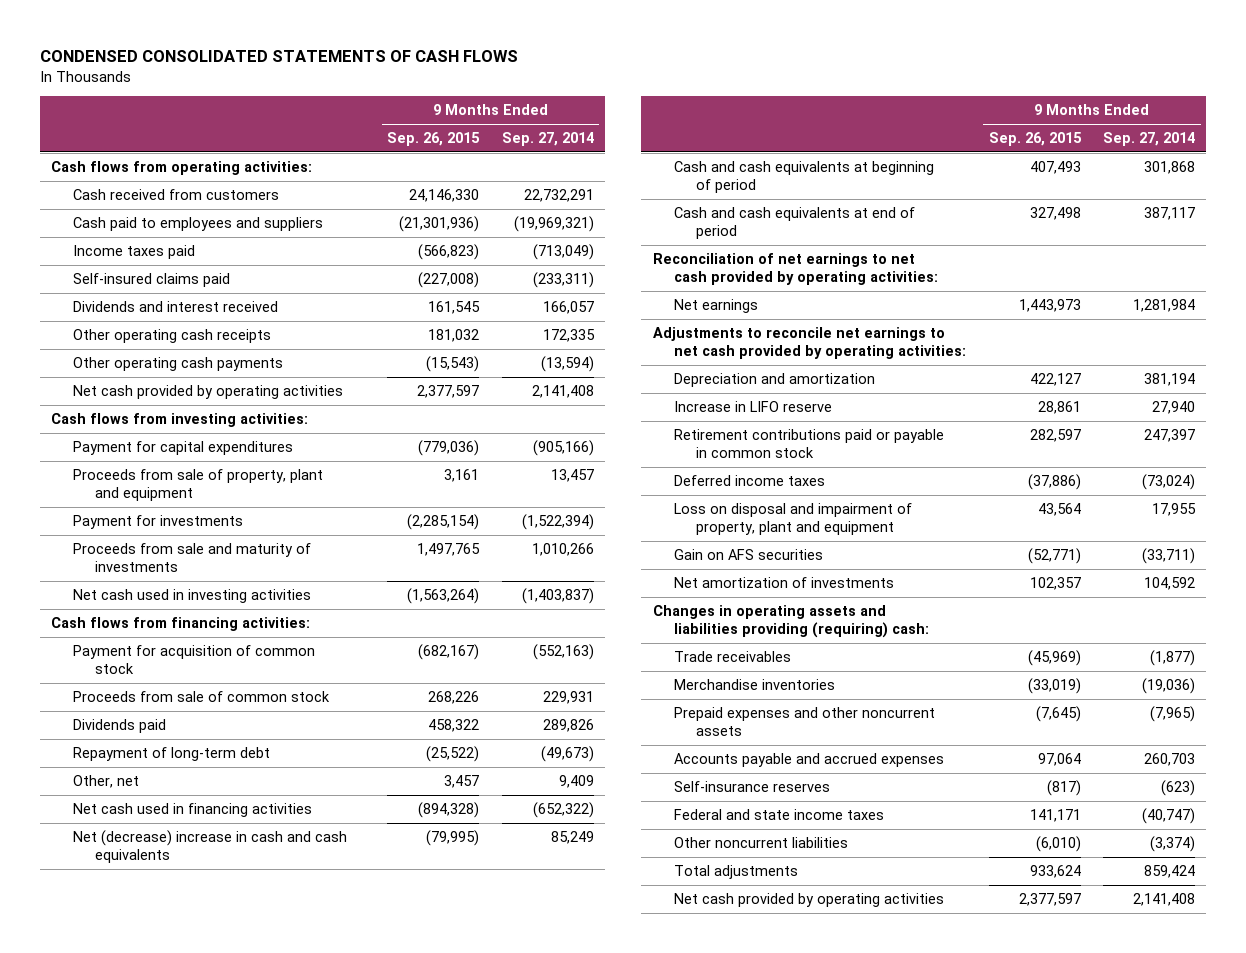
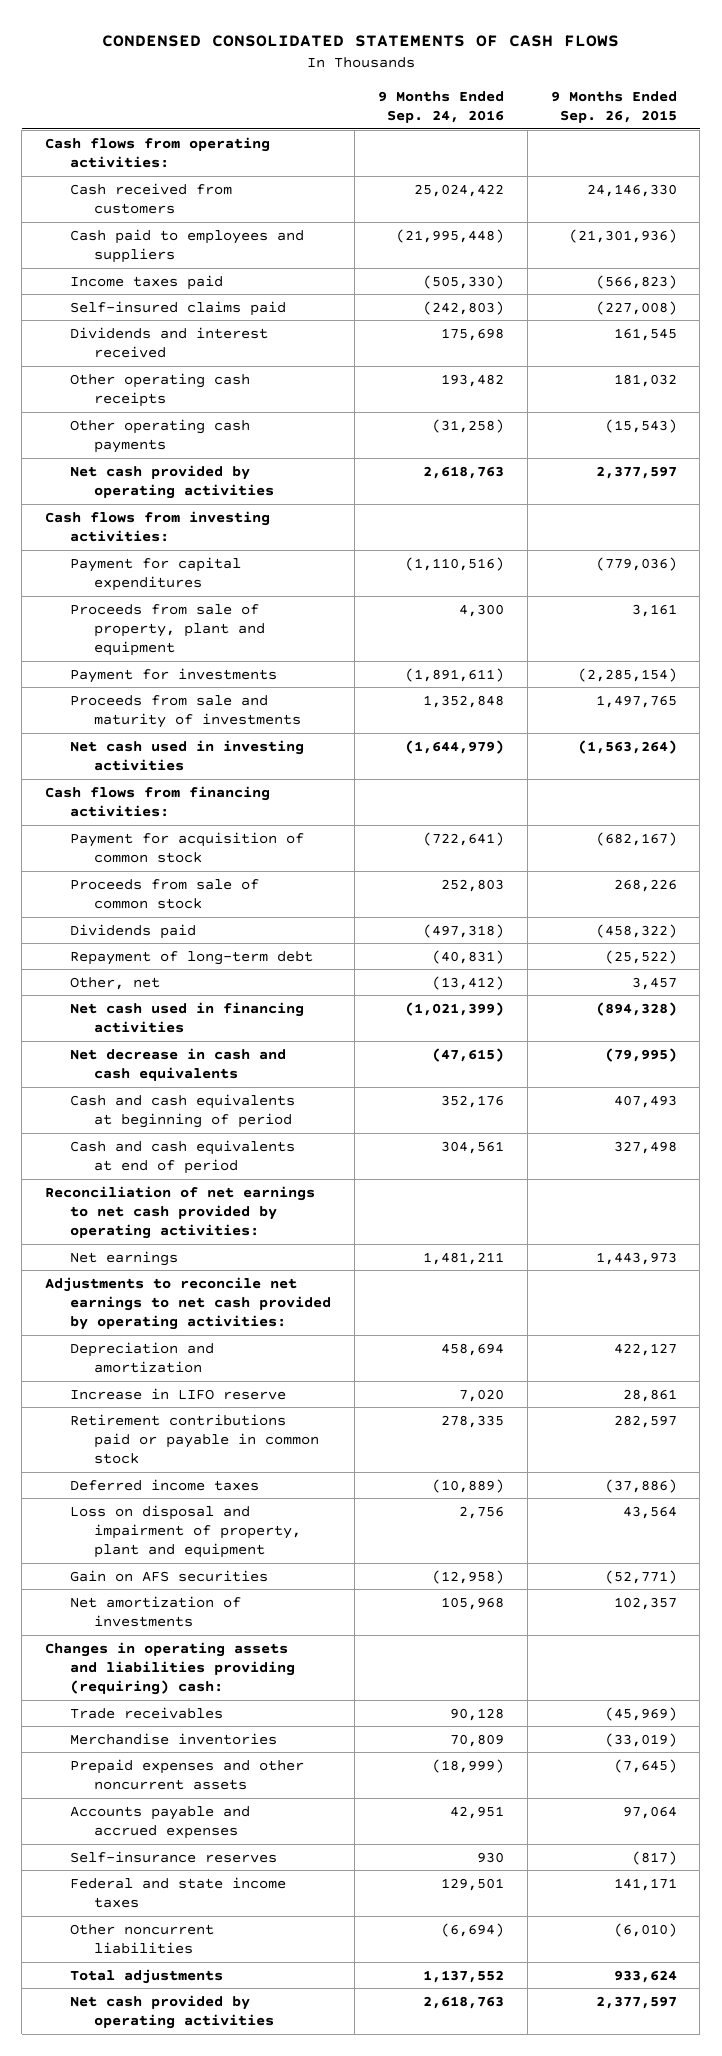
- | 9 Months Ended Sep. 26, 2015 | 9 Months Ended Sep. 27, 2014
+ | 9 Months Ended Sep. 24, 2016 | 9 Months Ended Sep. 26, 2015
- Dividends paid | 458,322 | 289,826
+ Dividends paid | (497,318) | (458,322)
- Net (decrease) increase in cash and cash equivalents | (79,995) | 85,249
+ Net decrease in cash and cash equivalents | (47,615) | (79,995)

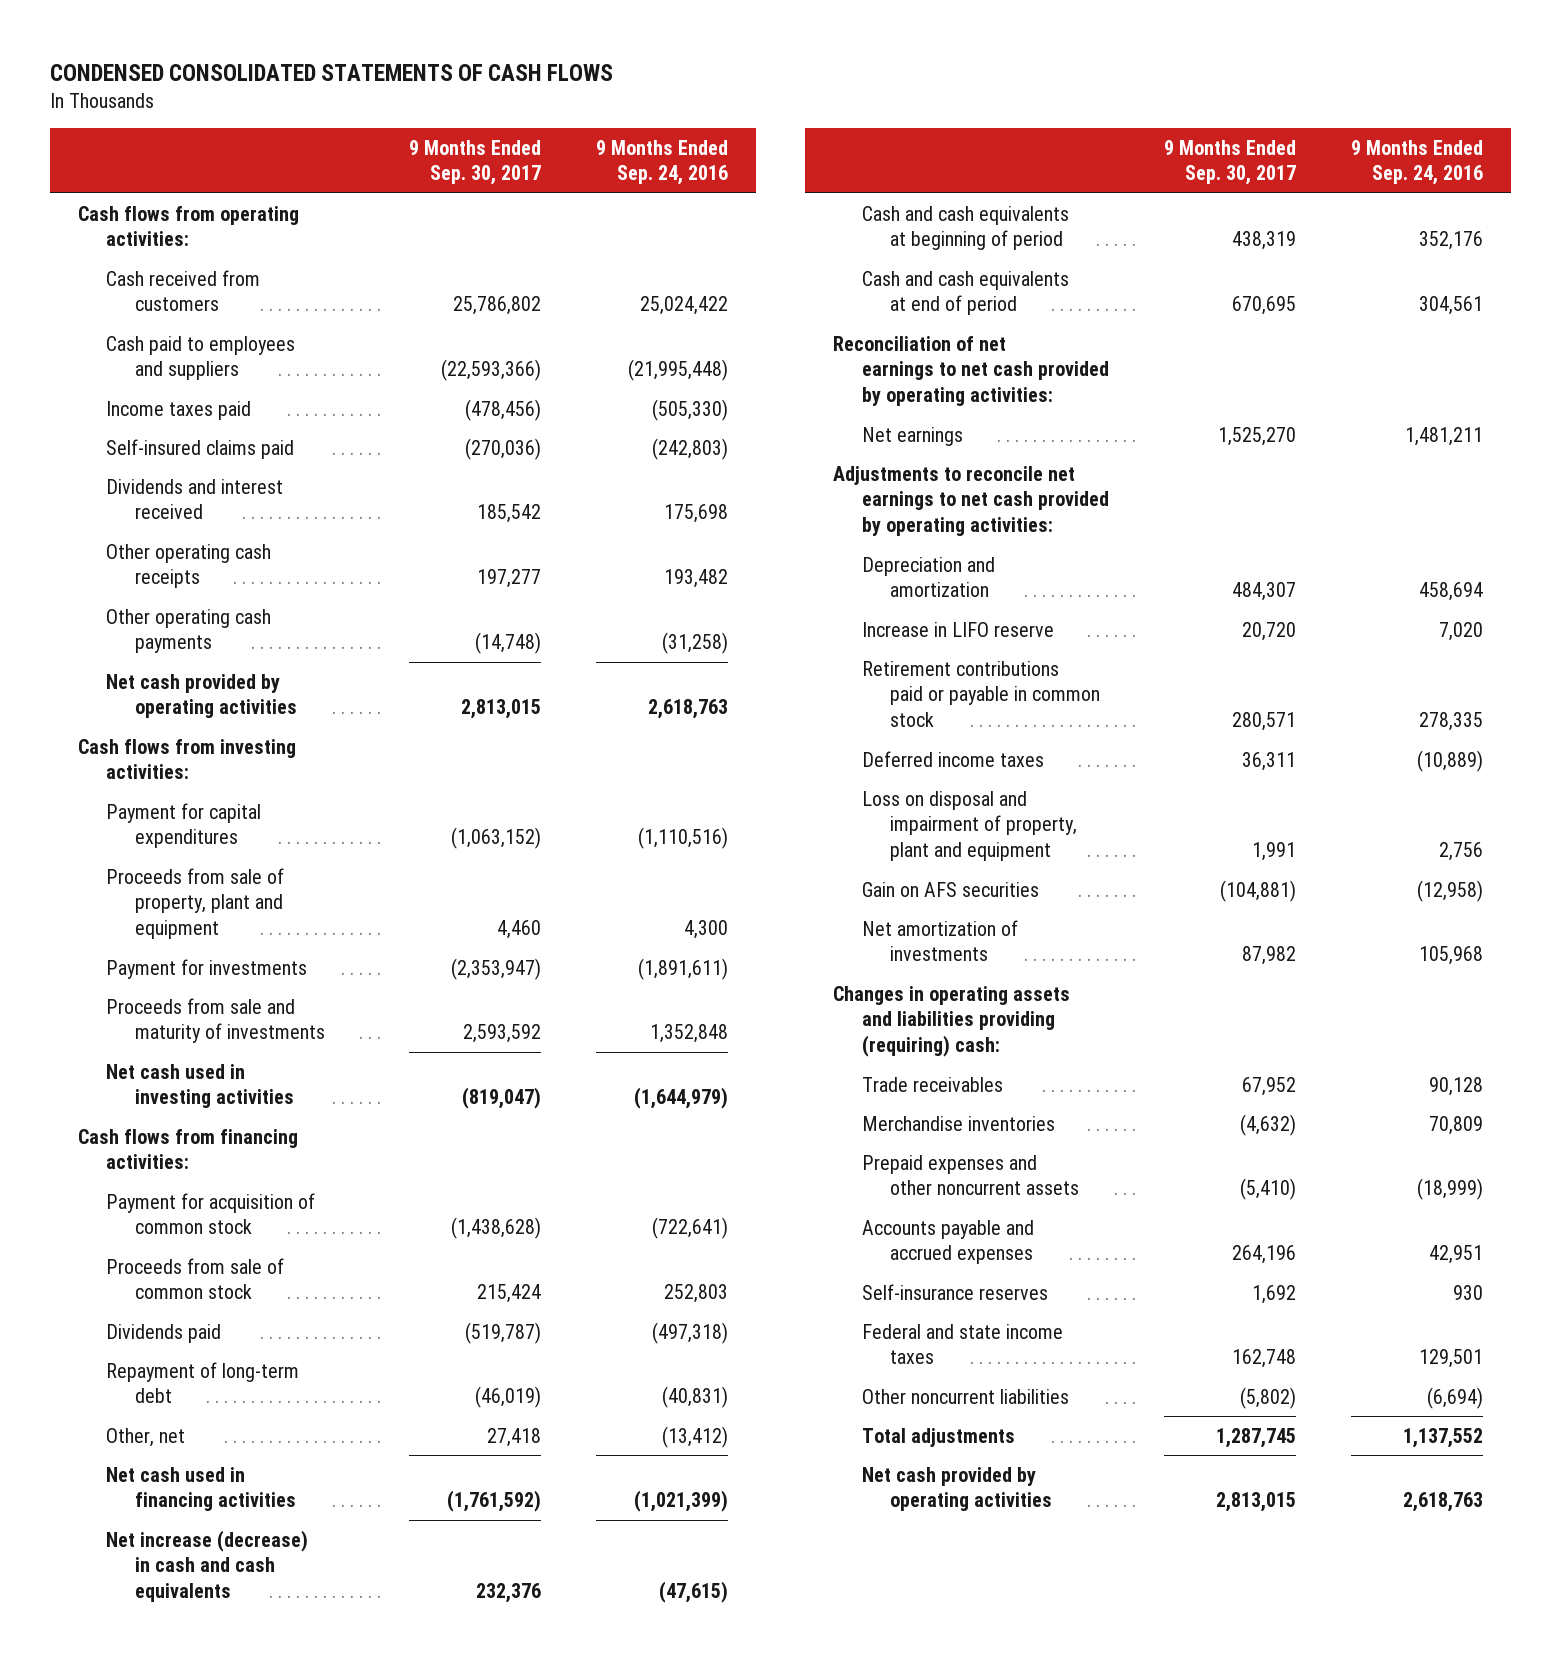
- | 9 Months Ended Sep. 24, 2016 | 9 Months Ended Sep. 26, 2015
+ | 9 Months Ended Sep. 30, 2017 | 9 Months Ended Sep. 24, 2016
- Net decrease in cash and cash equivalents | (47,615) | (79,995)
+ Net increase (decrease) in cash and cash equivalents | 232,376 | (47,615)

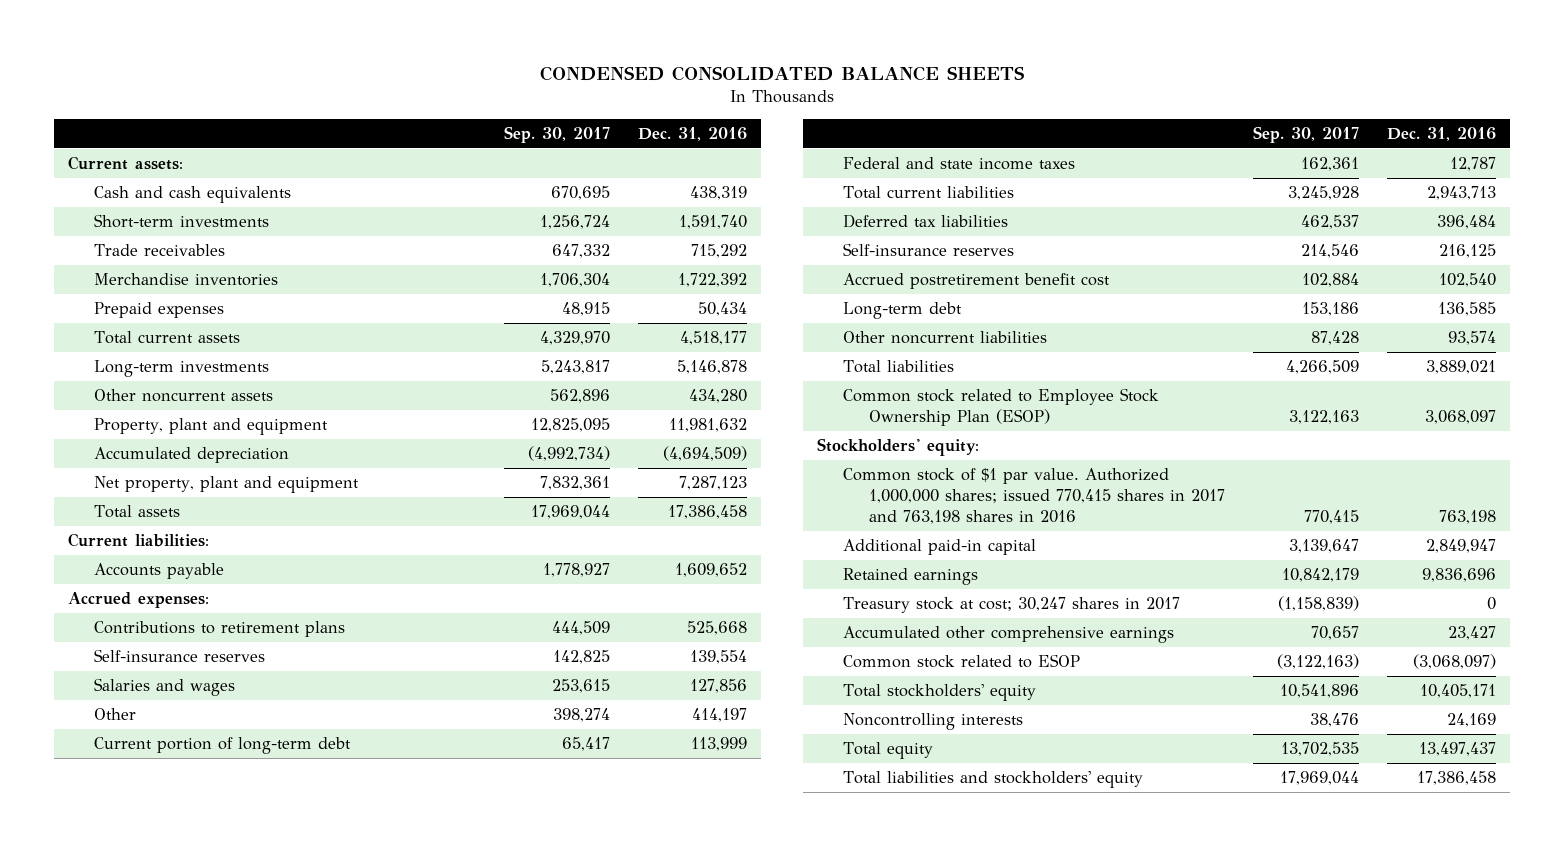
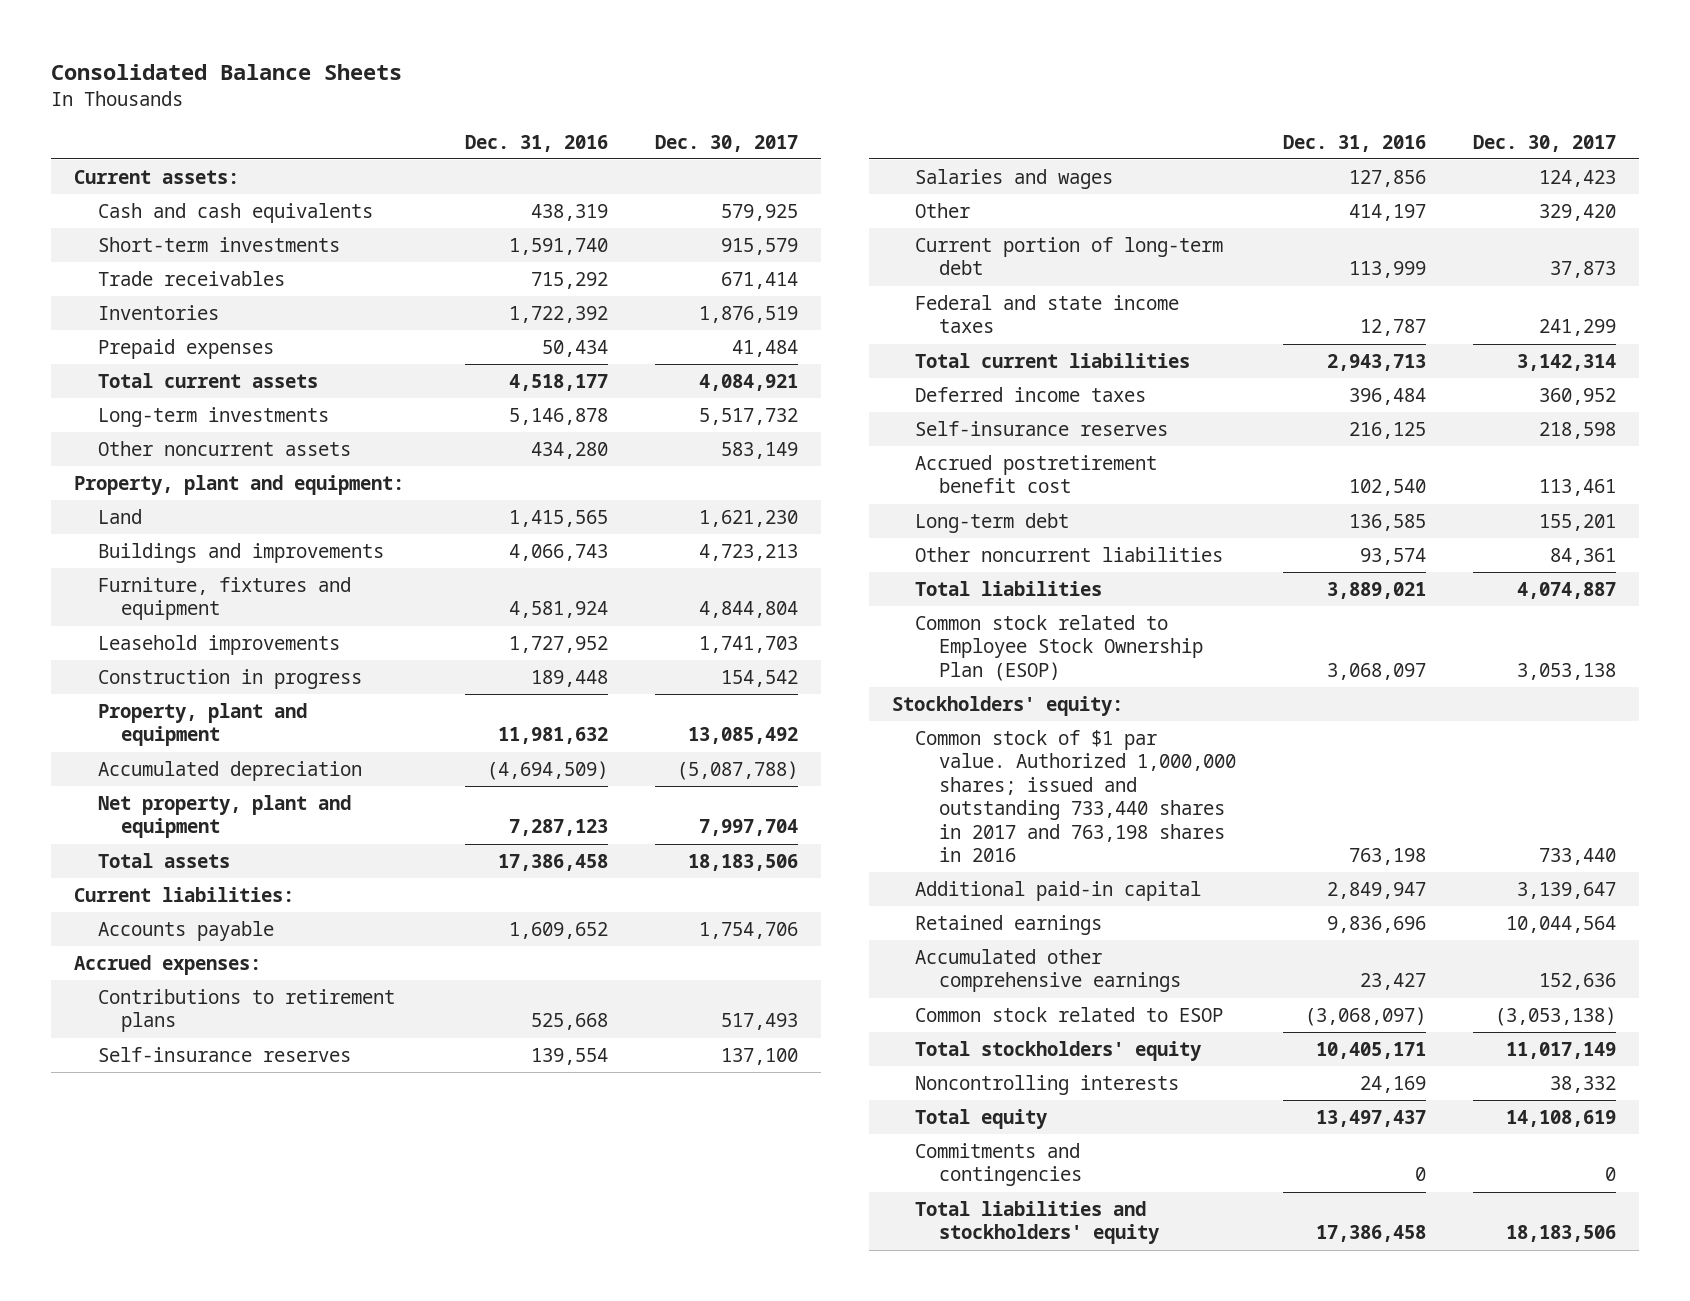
- CONDENSED CONSOLIDATED BALANCE SHEETS
+ Consolidated Balance Sheets
- | Sep. 30, 2017 | Dec. 31, 2016
+ | Dec. 31, 2016 | Dec. 30, 2017
- Merchandise inventories | 1,706,304 | 1,722,392
+ Inventories | 1,722,392 | 1,876,519
+ Property, plant and equipment:
+ Land | 1,415,565 | 1,621,230
+ Buildings and improvements | 4,066,743 | 4,723,213
+ Furniture, fixtures and equipment | 4,581,924 | 4,844,804
+ Leasehold improvements | 1,727,952 | 1,741,703
+ Construction in progress | 189,448 | 154,542
- Deferred tax liabilities | 462,537 | 396,484
+ Deferred income taxes | 396,484 | 360,952
- Common stock of $1 par value. Authorized 1,000,000 shares; issued 770,415 shares in 2017 and 763,198 shares in 2016 | 770,415 | 763,198
+ Common stock of $1 par value. Authorized 1,000,000 shares; issued and outstanding 733,440 shares in 2017 and 763,198 shares in 2016 | 763,198 | 733,440
- Treasury stock at cost; 30,247 shares in 2017 | (1,158,839) | 0
+ Commitments and contingencies | 0 | 0

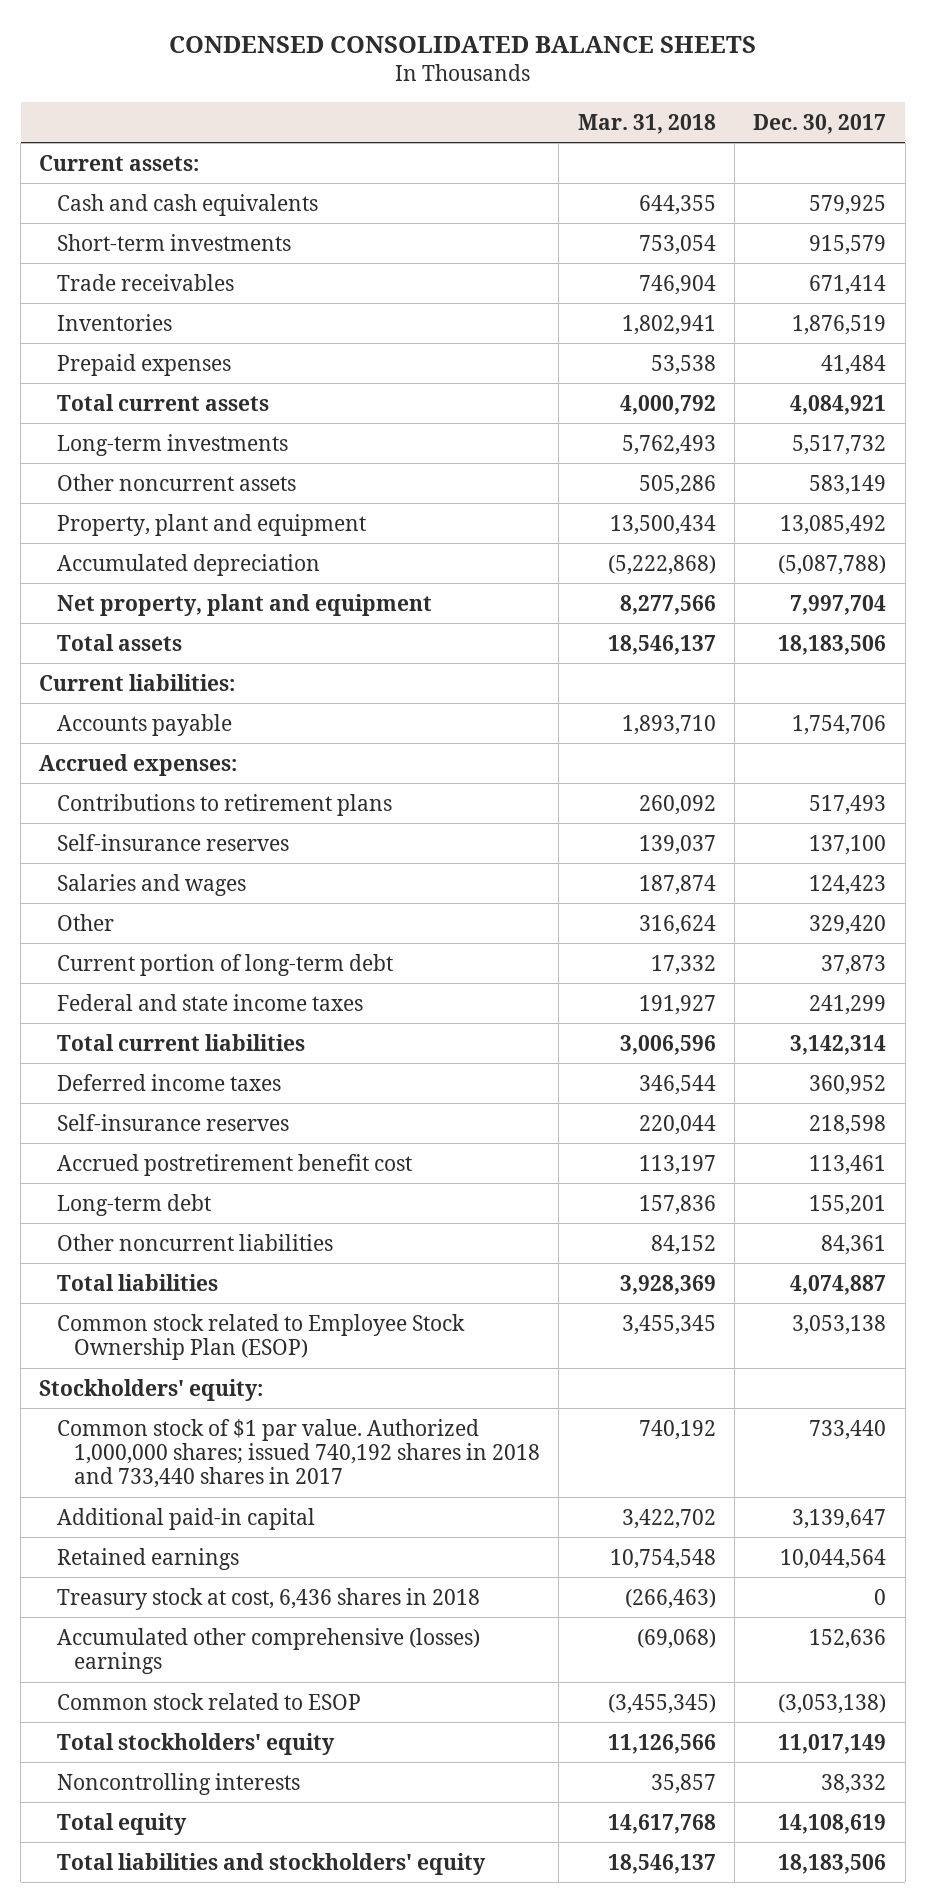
- Consolidated Balance Sheets
+ CONDENSED CONSOLIDATED BALANCE SHEETS
- | Dec. 31, 2016 | Dec. 30, 2017
+ | Mar. 31, 2018 | Dec. 30, 2017
- Property, plant and equipment:
- Land | 1,415,565 | 1,621,230
- Buildings and improvements | 4,066,743 | 4,723,213
- Furniture, fixtures and equipment | 4,581,924 | 4,844,804
- Leasehold improvements | 1,727,952 | 1,741,703
- Construction in progress | 189,448 | 154,542
- Common stock of $1 par value. Authorized 1,000,000 shares; issued and outstanding 733,440 shares in 2017 and 763,198 shares in 2016 | 763,198 | 733,440
+ Common stock of $1 par value. Authorized 1,000,000 shares; issued 740,192 shares in 2018 and 733,440 shares in 2017 | 740,192 | 733,440
- Accumulated other comprehensive earnings | 23,427 | 152,636
+ Treasury stock at cost, 6,436 shares in 2018 | (266,463) | 0
+ Accumulated other comprehensive (losses) earnings | (69,068) | 152,636
- Commitments and contingencies | 0 | 0

